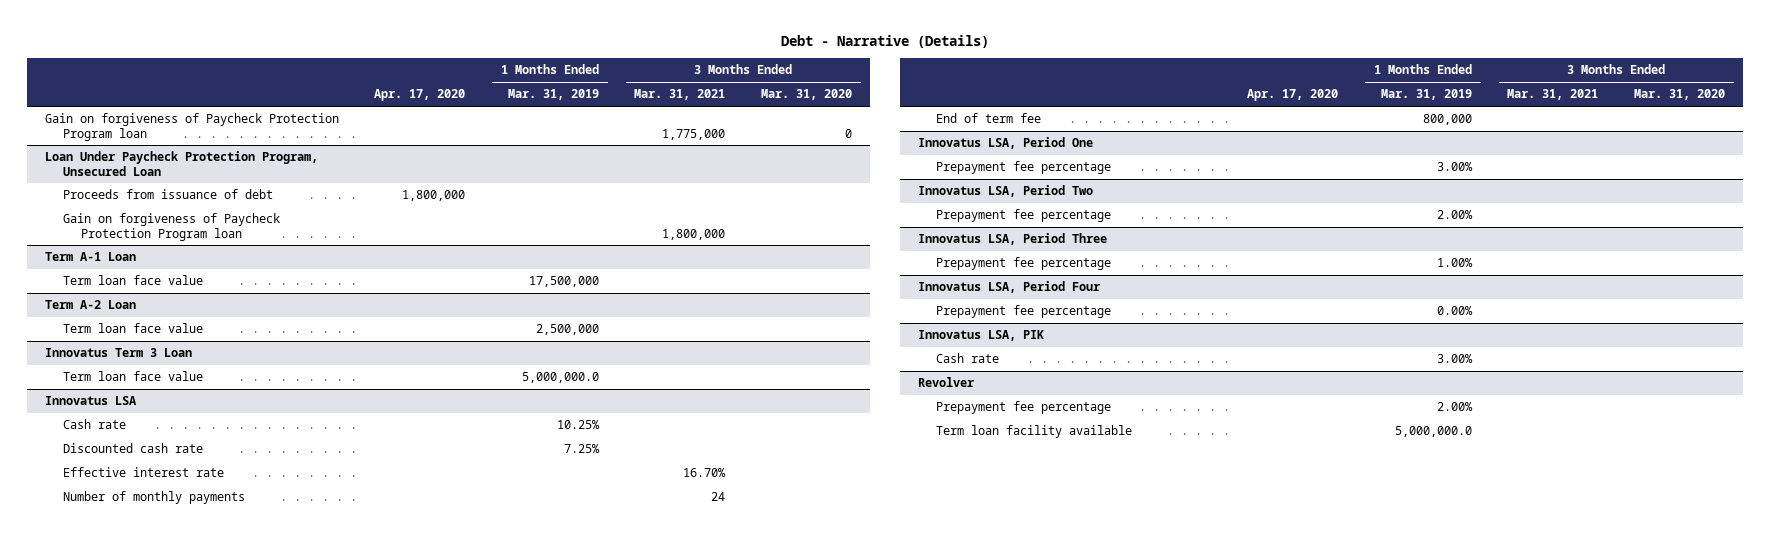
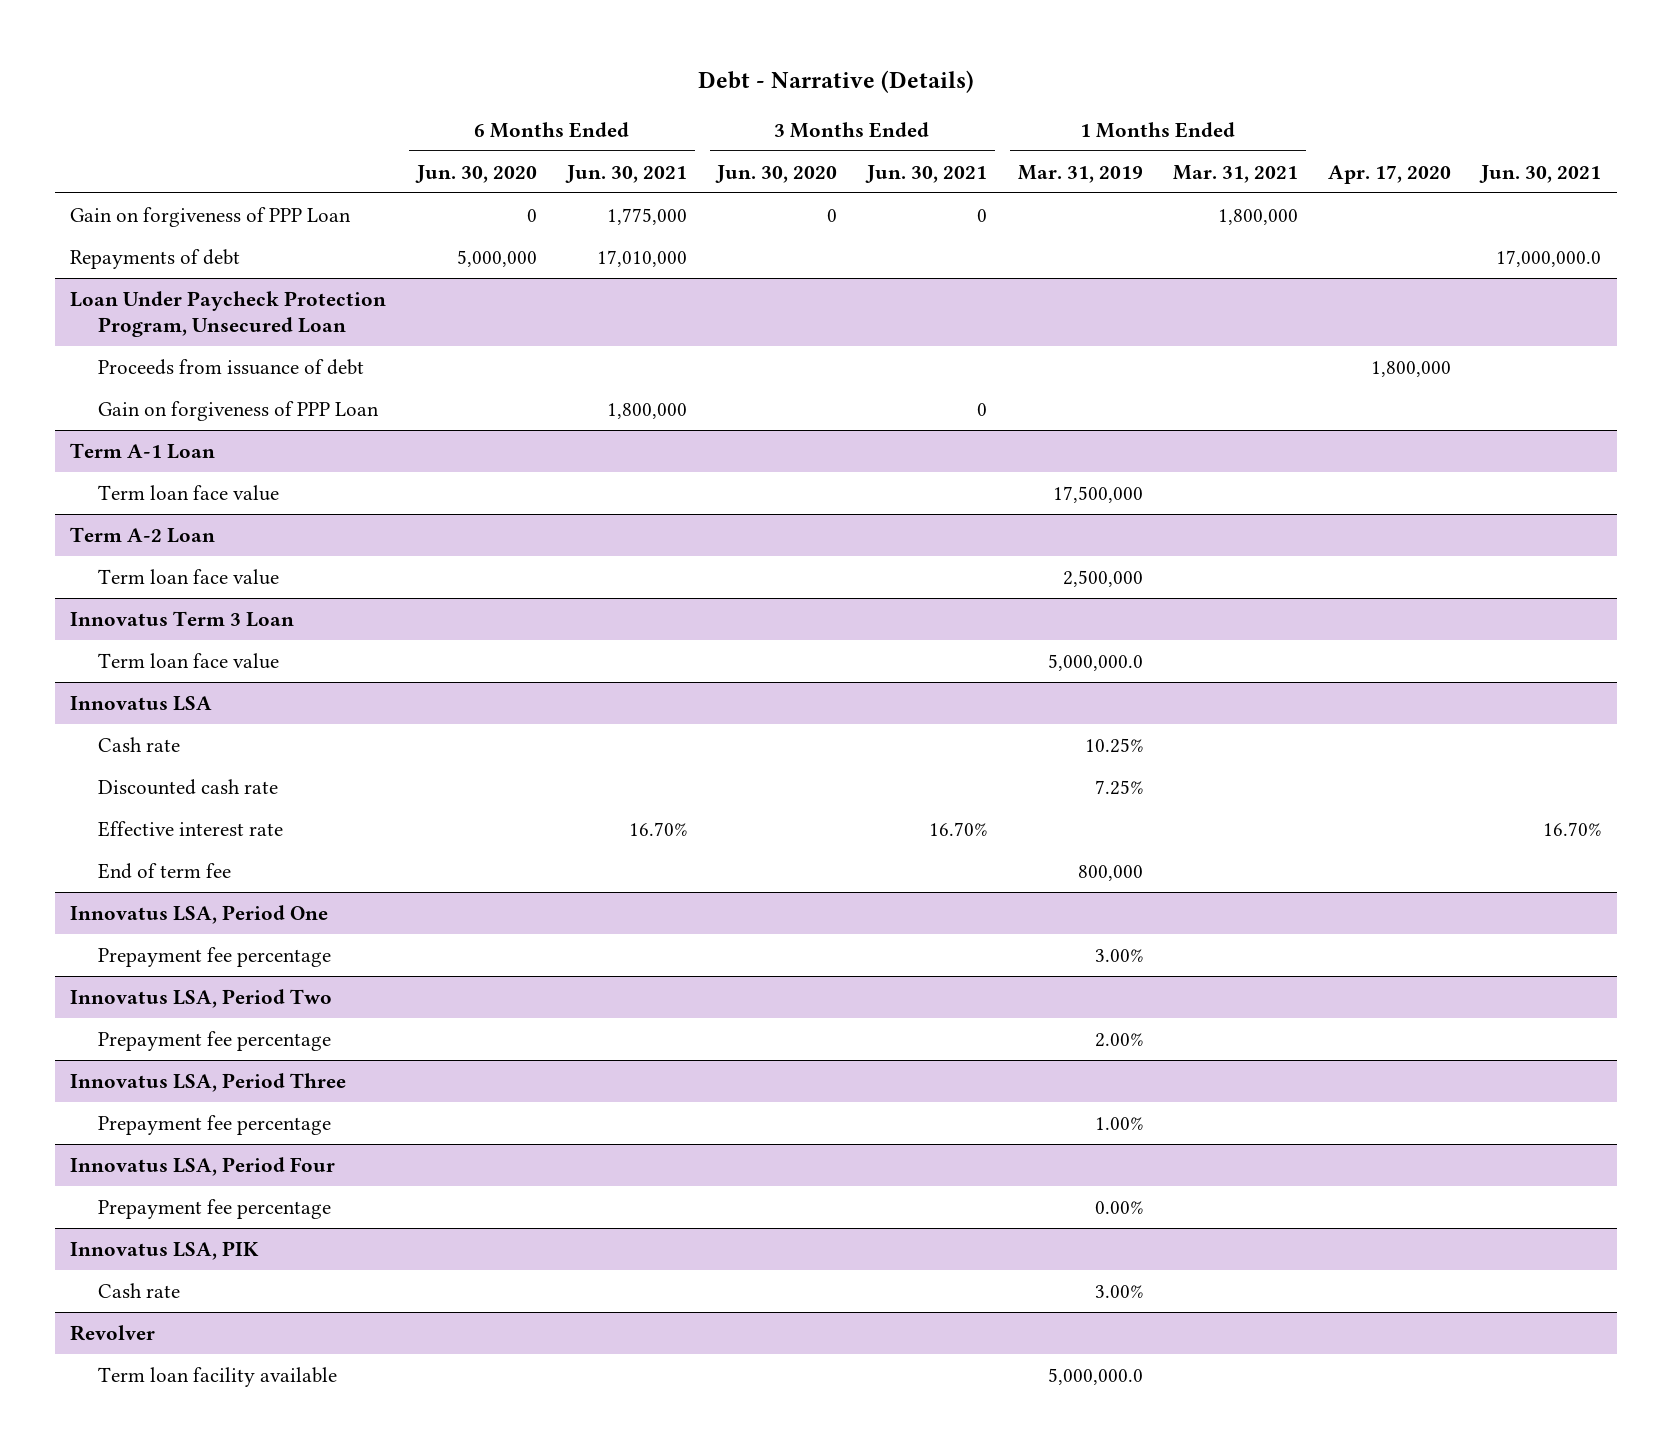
- | Apr. 17, 2020 | 1 Months Ended Mar. 31, 2019 | 3 Months Ended Mar. 31, 2021 | 3 Months Ended Mar. 31, 2020
+ | 6 Months Ended Jun. 30, 2020 | 6 Months Ended Jun. 30, 2021 | 3 Months Ended Jun. 30, 2020 | 3 Months Ended Jun. 30, 2021 | 1 Months Ended Mar. 31, 2019 | 1 Months Ended Mar. 31, 2021 | Apr. 17, 2020 | Jun. 30, 2021
- Gain on forgiveness of Paycheck Protection Program loan | | | 1,775,000 | 0
+ Gain on forgiveness of PPP Loan | 0 | 1,775,000 | 0 | 0 | | 1,800,000 | |
+ Repayments of debt | 5,000,000 | 17,010,000 | | | | | | 17,000,000.0
@ Loan Under Paycheck Protection Program, Unsecured Loan
- Gain on forgiveness of Paycheck Protection Program loan | | | 1,800,000 |
+ Gain on forgiveness of PPP Loan | | 1,800,000 | | 0 | | | |
@ Innovatus LSA
- Number of monthly payments | | | 24 |
@ Revolver
- Prepayment fee percentage | | 2.00% | |

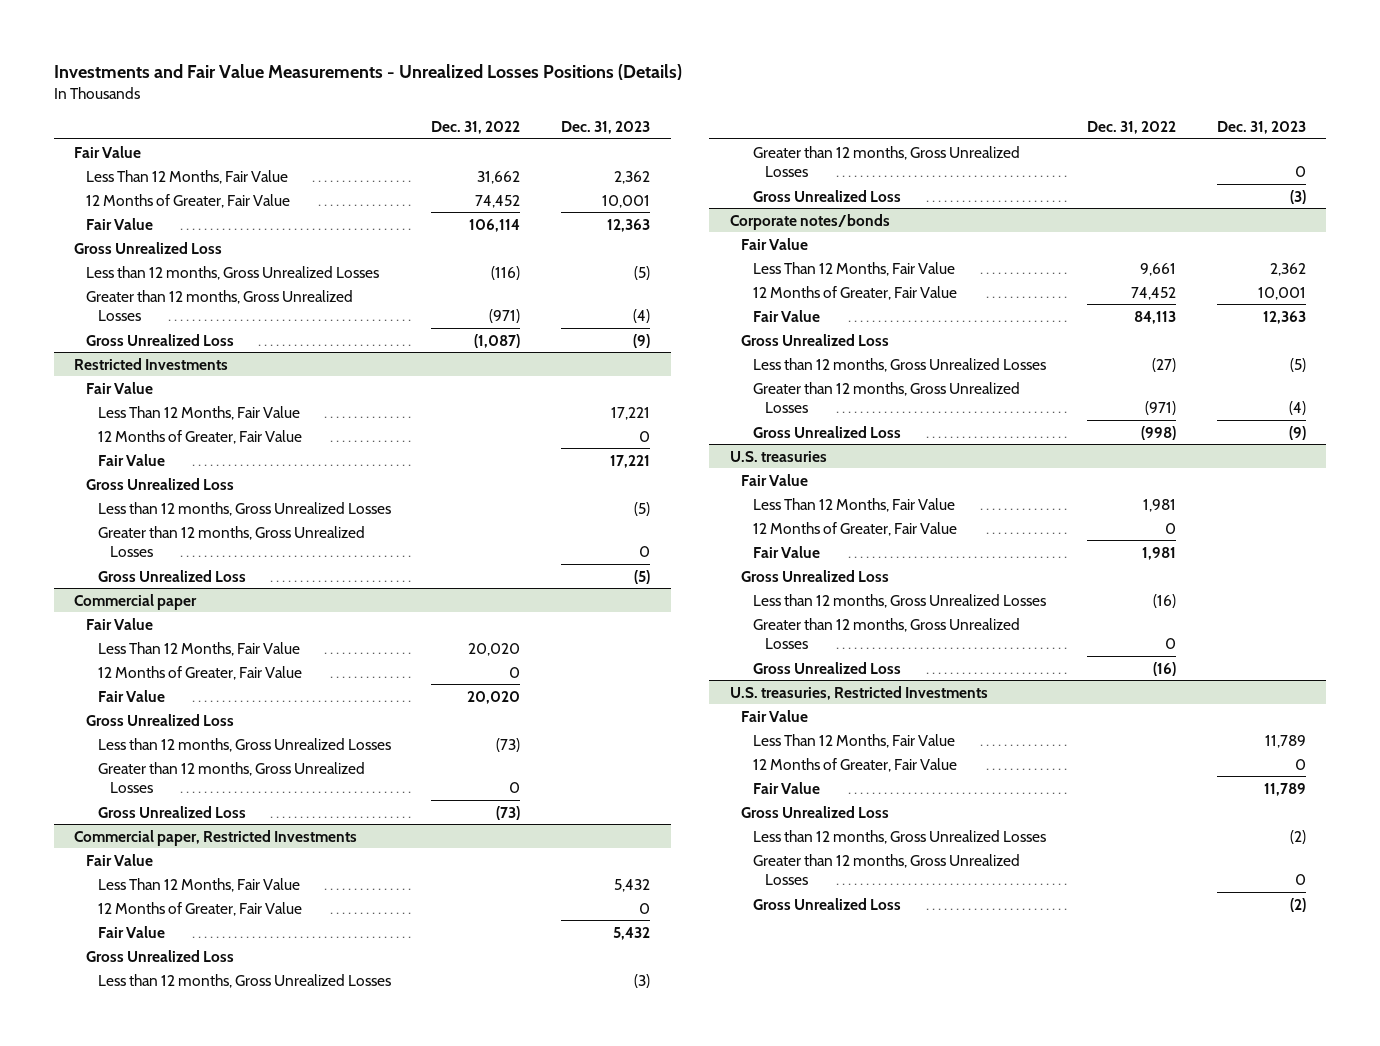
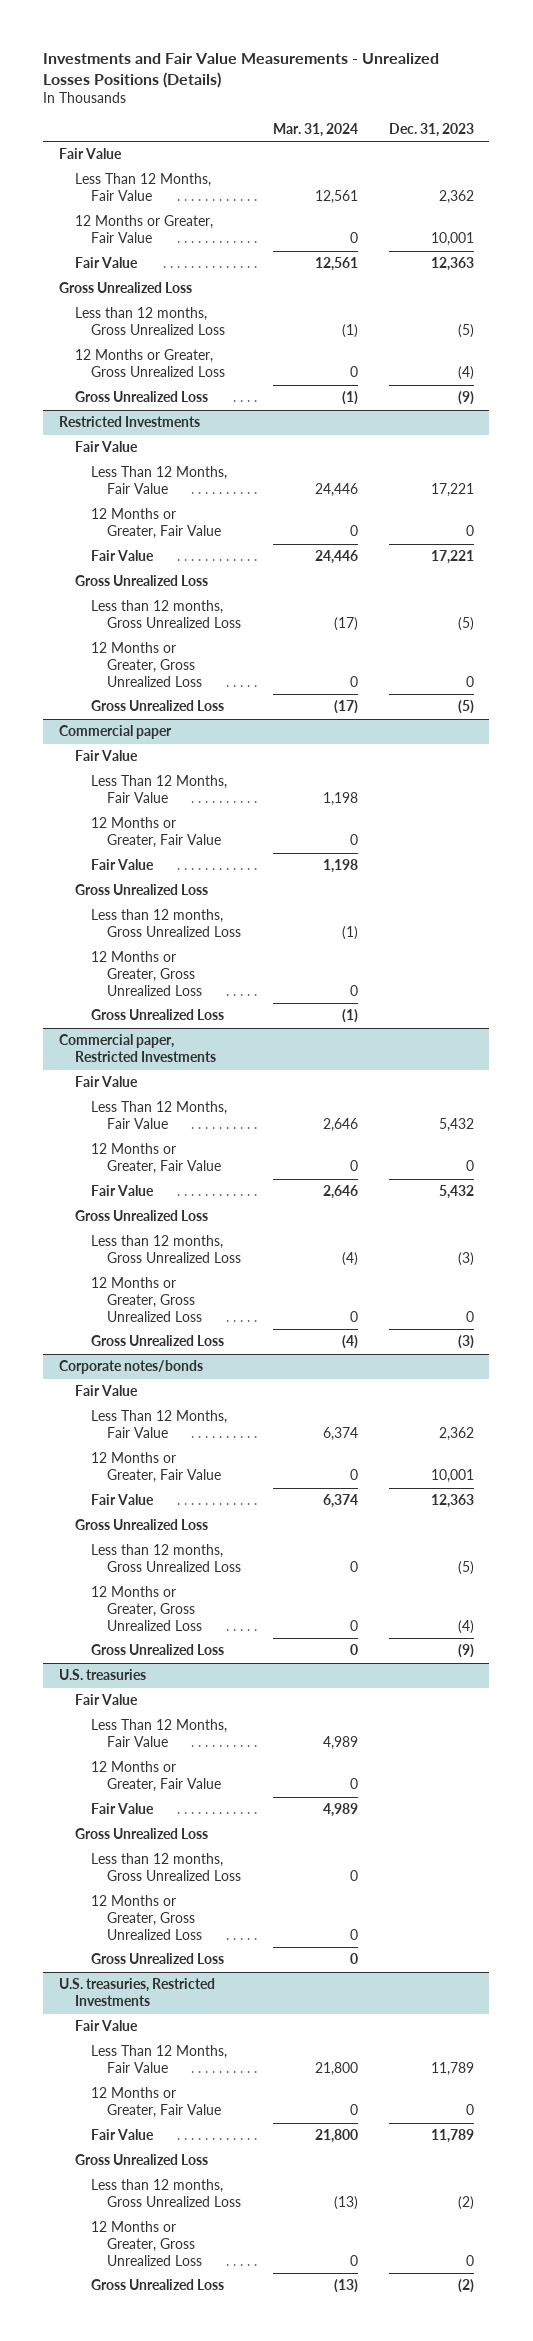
- | Dec. 31, 2022 | Dec. 31, 2023
+ | Mar. 31, 2024 | Dec. 31, 2023
- 12 Months of Greater, Fair Value | 74,452 | 10,001
+ 12 Months or Greater, Fair Value | 0 | 10,001
- Less than 12 months, Gross Unrealized Losses | (116) | (5)
- Greater than 12 months, Gross Unrealized Losses | (971) | (4)
+ Less than 12 months, Gross Unrealized Loss | (1) | (5)
+ 12 Months or Greater, Gross Unrealized Loss | 0 | (4)
@ Restricted Investments
- 12 Months of Greater, Fair Value | | 0
+ 12 Months or Greater, Fair Value | 0 | 0
- Less than 12 months, Gross Unrealized Losses | | (5)
- Greater than 12 months, Gross Unrealized Losses | | 0
+ Less than 12 months, Gross Unrealized Loss | (17) | (5)
+ 12 Months or Greater, Gross Unrealized Loss | 0 | 0
@ Commercial paper
- 12 Months of Greater, Fair Value | 0 |
+ 12 Months or Greater, Fair Value | 0 |
- Less than 12 months, Gross Unrealized Losses | (73) |
- Greater than 12 months, Gross Unrealized Losses | 0 |
+ Less than 12 months, Gross Unrealized Loss | (1) |
+ 12 Months or Greater, Gross Unrealized Loss | 0 |
@ Commercial paper, Restricted Investments
- 12 Months of Greater, Fair Value | | 0
+ 12 Months or Greater, Fair Value | 0 | 0
- Less than 12 months, Gross Unrealized Losses | | (3)
- Greater than 12 months, Gross Unrealized Losses | | 0
+ Less than 12 months, Gross Unrealized Loss | (4) | (3)
+ 12 Months or Greater, Gross Unrealized Loss | 0 | 0
@ Corporate notes/bonds
- 12 Months of Greater, Fair Value | 74,452 | 10,001
+ 12 Months or Greater, Fair Value | 0 | 10,001
- Less than 12 months, Gross Unrealized Losses | (27) | (5)
- Greater than 12 months, Gross Unrealized Losses | (971) | (4)
+ Less than 12 months, Gross Unrealized Loss | 0 | (5)
+ 12 Months or Greater, Gross Unrealized Loss | 0 | (4)
@ U.S. treasuries
- 12 Months of Greater, Fair Value | 0 |
+ 12 Months or Greater, Fair Value | 0 |
- Less than 12 months, Gross Unrealized Losses | (16) |
- Greater than 12 months, Gross Unrealized Losses | 0 |
+ Less than 12 months, Gross Unrealized Loss | 0 |
+ 12 Months or Greater, Gross Unrealized Loss | 0 |
@ U.S. treasuries, Restricted Investments
- 12 Months of Greater, Fair Value | | 0
+ 12 Months or Greater, Fair Value | 0 | 0
- Less than 12 months, Gross Unrealized Losses | | (2)
- Greater than 12 months, Gross Unrealized Losses | | 0
+ Less than 12 months, Gross Unrealized Loss | (13) | (2)
+ 12 Months or Greater, Gross Unrealized Loss | 0 | 0

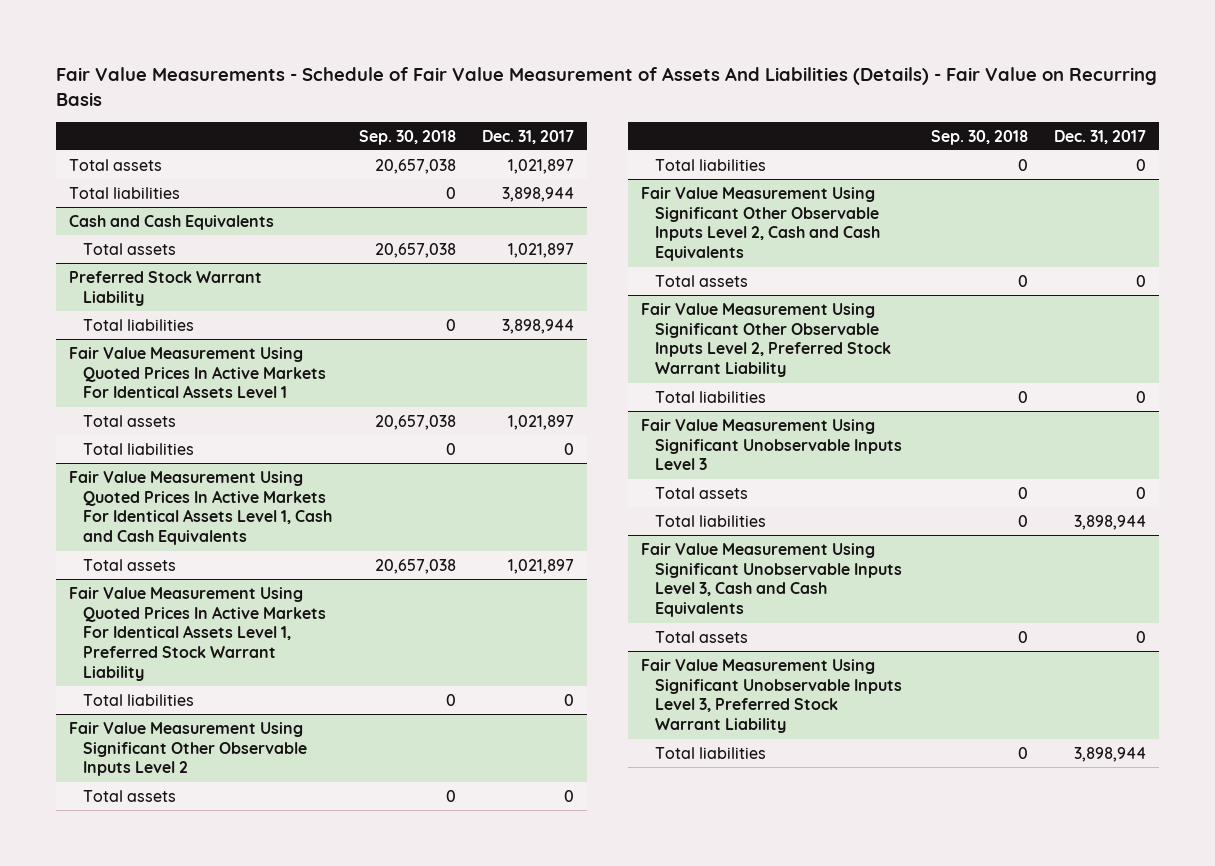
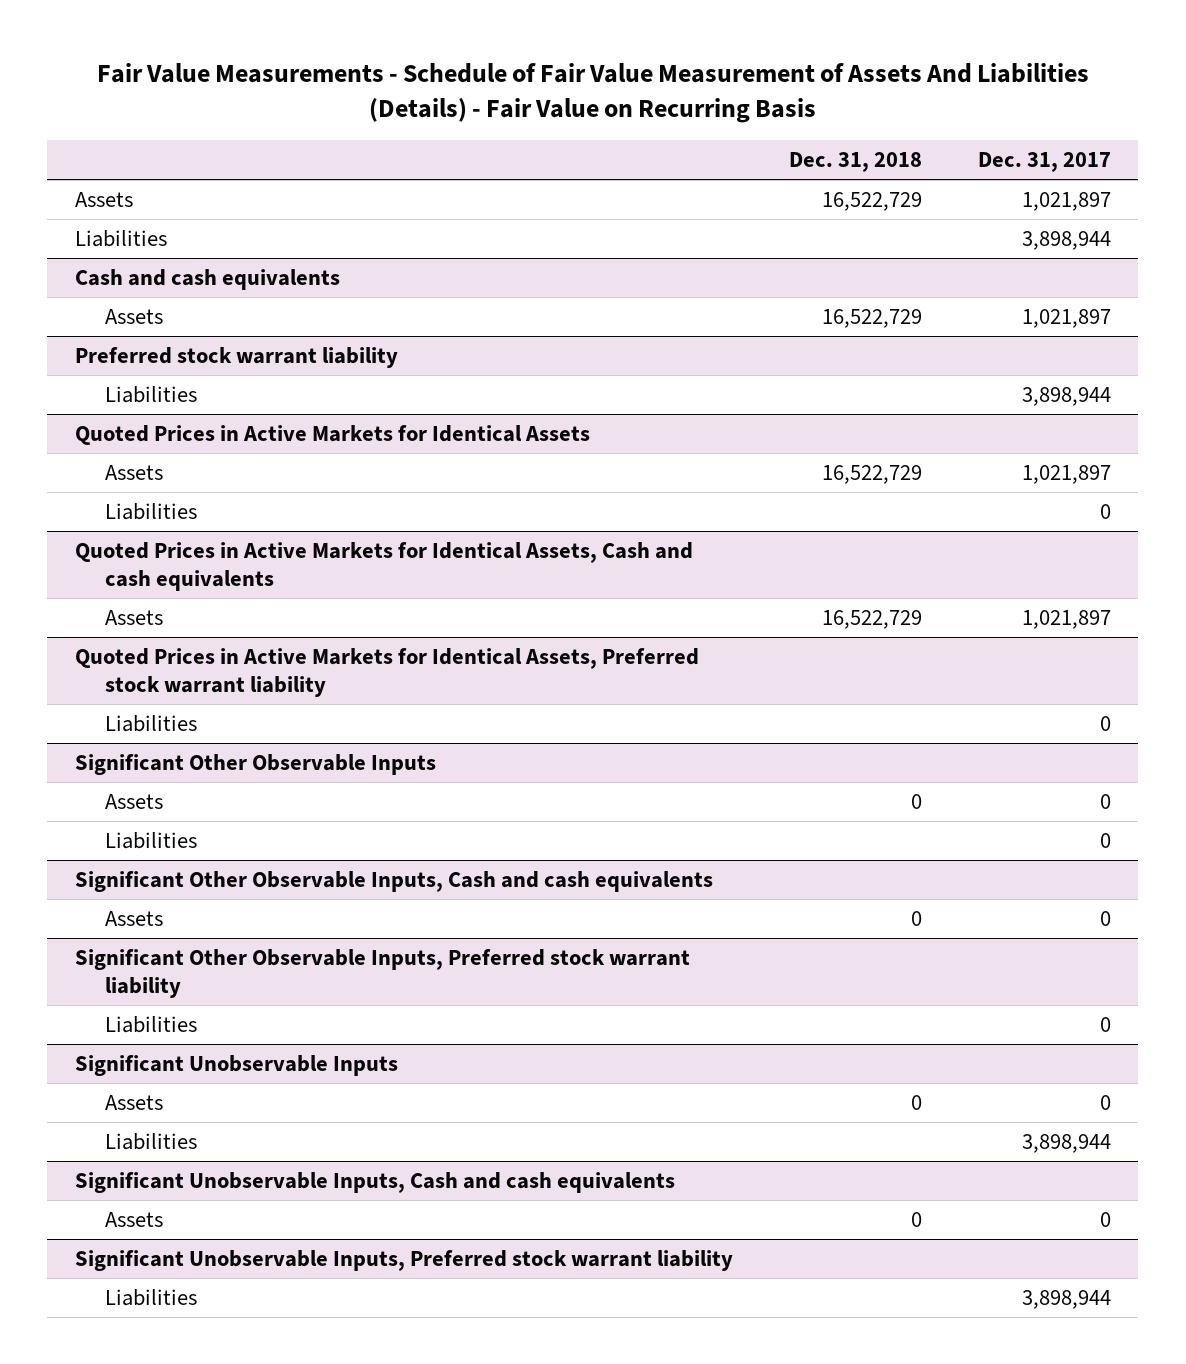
- | Sep. 30, 2018 | Dec. 31, 2017
+ | Dec. 31, 2018 | Dec. 31, 2017
- Total assets | 20,657,038 | 1,021,897
- Total liabilities | 0 | 3,898,944
- Cash and Cash Equivalents
- Total assets | 20,657,038 | 1,021,897
- Preferred Stock Warrant Liability
- Total liabilities | 0 | 3,898,944
- Fair Value Measurement Using Quoted Prices In Active Markets For Identical Assets Level 1
- Total assets | 20,657,038 | 1,021,897
- Total liabilities | 0 | 0
- Fair Value Measurement Using Quoted Prices In Active Markets For Identical Assets Level 1, Cash and Cash Equivalents
- Total assets | 20,657,038 | 1,021,897
- Fair Value Measurement Using Quoted Prices In Active Markets For Identical Assets Level 1, Preferred Stock Warrant Liability
- Total liabilities | 0 | 0
- Fair Value Measurement Using Significant Other Observable Inputs Level 2
- Total assets | 0 | 0
- Total liabilities | 0 | 0
- Fair Value Measurement Using Significant Other Observable Inputs Level 2, Cash and Cash Equivalents
- Total assets | 0 | 0
- Fair Value Measurement Using Significant Other Observable Inputs Level 2, Preferred Stock Warrant Liability
- Total liabilities | 0 | 0
- Fair Value Measurement Using Significant Unobservable Inputs Level 3
- Total assets | 0 | 0
- Total liabilities | 0 | 3,898,944
- Fair Value Measurement Using Significant Unobservable Inputs Level 3, Cash and Cash Equivalents
- Total assets | 0 | 0
- Fair Value Measurement Using Significant Unobservable Inputs Level 3, Preferred Stock Warrant Liability
- Total liabilities | 0 | 3,898,944
+ Assets | 16,522,729 | 1,021,897
+ Liabilities | | 3,898,944
+ Cash and cash equivalents
+ Assets | 16,522,729 | 1,021,897
+ Preferred stock warrant liability
+ Liabilities | | 3,898,944
+ Quoted Prices in Active Markets for Identical Assets
+ Assets | 16,522,729 | 1,021,897
+ Liabilities | | 0
+ Quoted Prices in Active Markets for Identical Assets, Cash and cash equivalents
+ Assets | 16,522,729 | 1,021,897
+ Quoted Prices in Active Markets for Identical Assets, Preferred stock warrant liability
+ Liabilities | | 0
+ Significant Other Observable Inputs
+ Assets | 0 | 0
+ Liabilities | | 0
+ Significant Other Observable Inputs, Cash and cash equivalents
+ Assets | 0 | 0
+ Significant Other Observable Inputs, Preferred stock warrant liability
+ Liabilities | | 0
+ Significant Unobservable Inputs
+ Assets | 0 | 0
+ Liabilities | | 3,898,944
+ Significant Unobservable Inputs, Cash and cash equivalents
+ Assets | 0 | 0
+ Significant Unobservable Inputs, Preferred stock warrant liability
+ Liabilities | | 3,898,944

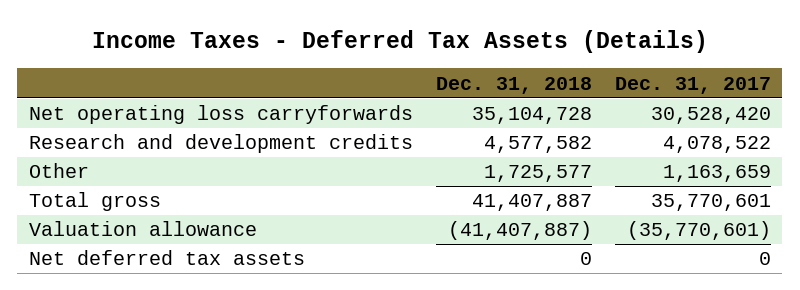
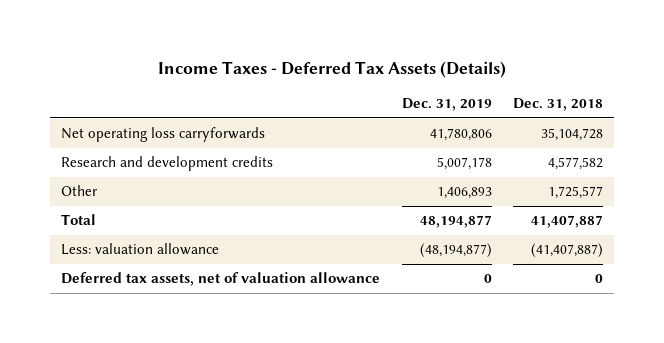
- | Dec. 31, 2018 | Dec. 31, 2017
+ | Dec. 31, 2019 | Dec. 31, 2018
- Total gross | 41,407,887 | 35,770,601
- Valuation allowance | (41,407,887) | (35,770,601)
- Net deferred tax assets | 0 | 0
+ Total | 48,194,877 | 41,407,887
+ Less: valuation allowance | (48,194,877) | (41,407,887)
+ Deferred tax assets, net of valuation allowance | 0 | 0

